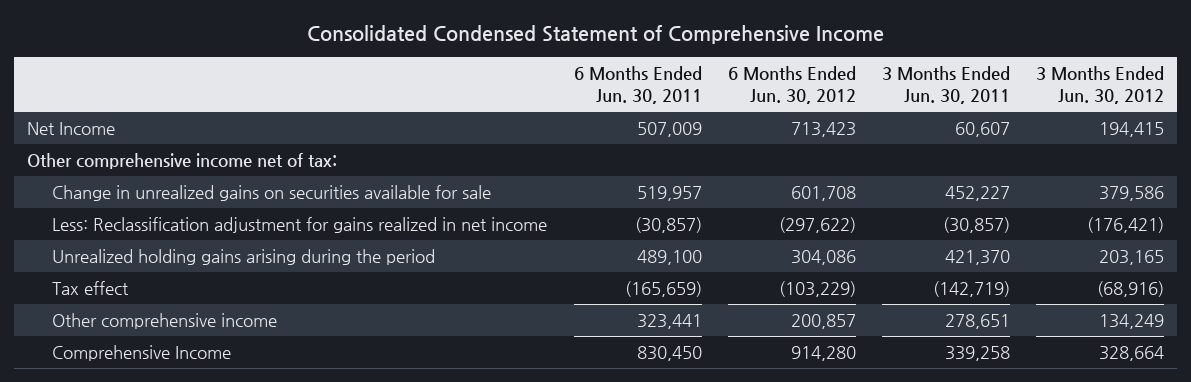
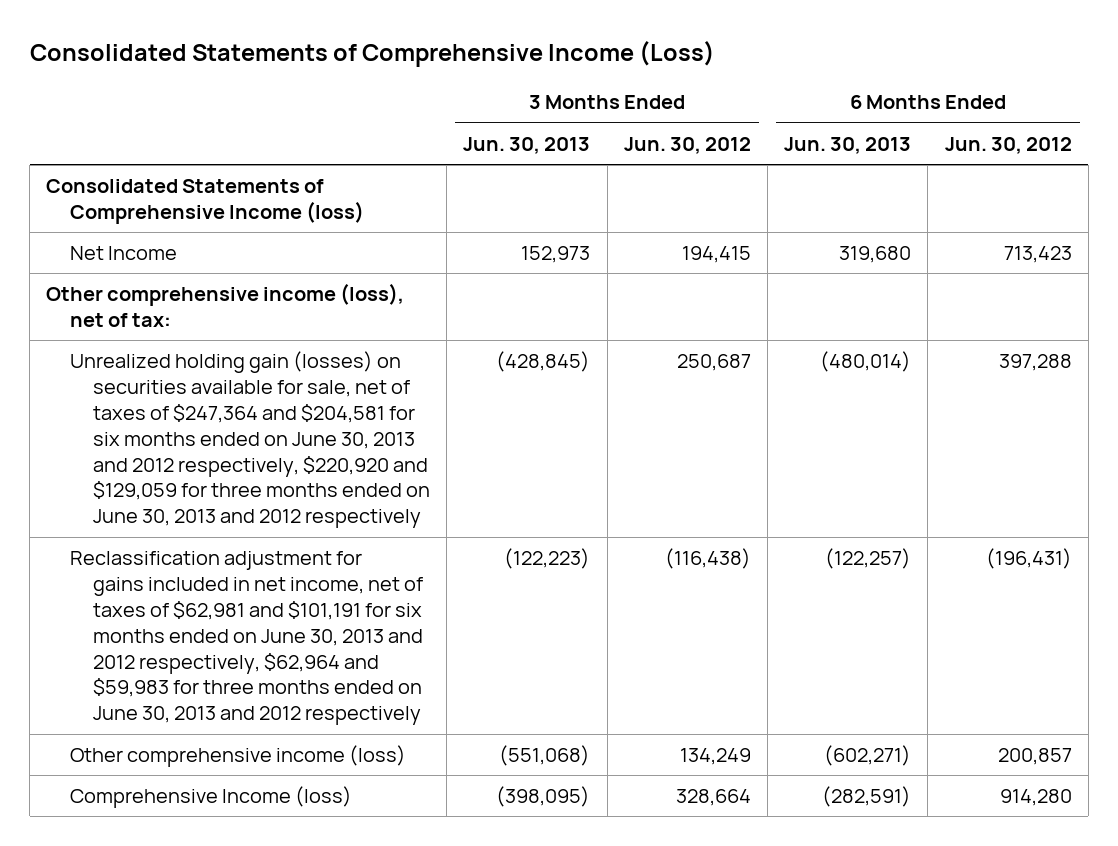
- Consolidated Condensed Statement of Comprehensive Income
+ Consolidated Statements of Comprehensive Income (Loss)
- | 6 Months Ended Jun. 30, 2011 | 6 Months Ended Jun. 30, 2012 | 3 Months Ended Jun. 30, 2011 | 3 Months Ended Jun. 30, 2012
+ | 3 Months Ended Jun. 30, 2013 | 3 Months Ended Jun. 30, 2012 | 6 Months Ended Jun. 30, 2013 | 6 Months Ended Jun. 30, 2012
+ Consolidated Statements of Comprehensive Income (loss)
- Other comprehensive income net of tax:
- Change in unrealized gains on securities available for sale | 519,957 | 601,708 | 452,227 | 379,586
- Less: Reclassification adjustment for gains realized in net income | (30,857) | (297,622) | (30,857) | (176,421)
- Unrealized holding gains arising during the period | 489,100 | 304,086 | 421,370 | 203,165
- Tax effect | (165,659) | (103,229) | (142,719) | (68,916)
- Other comprehensive income | 323,441 | 200,857 | 278,651 | 134,249
- Comprehensive Income | 830,450 | 914,280 | 339,258 | 328,664
+ Other comprehensive income (loss), net of tax:
+ Unrealized holding gain (losses) on securities available for sale, net of taxes of $247,364 and $204,581 for six months ended on June 30, 2013 and 2012 respectively, $220,920 and $129,059 for three months ended on June 30, 2013 and 2012 respectively | (428,845) | 250,687 | (480,014) | 397,288
+ Reclassification adjustment for gains included in net income, net of taxes of $62,981 and $101,191 for six months ended on June 30, 2013 and 2012 respectively, $62,964 and $59,983 for three months ended on June 30, 2013 and 2012 respectively | (122,223) | (116,438) | (122,257) | (196,431)
+ Other comprehensive income (loss) | (551,068) | 134,249 | (602,271) | 200,857
+ Comprehensive Income (loss) | (398,095) | 328,664 | (282,591) | 914,280

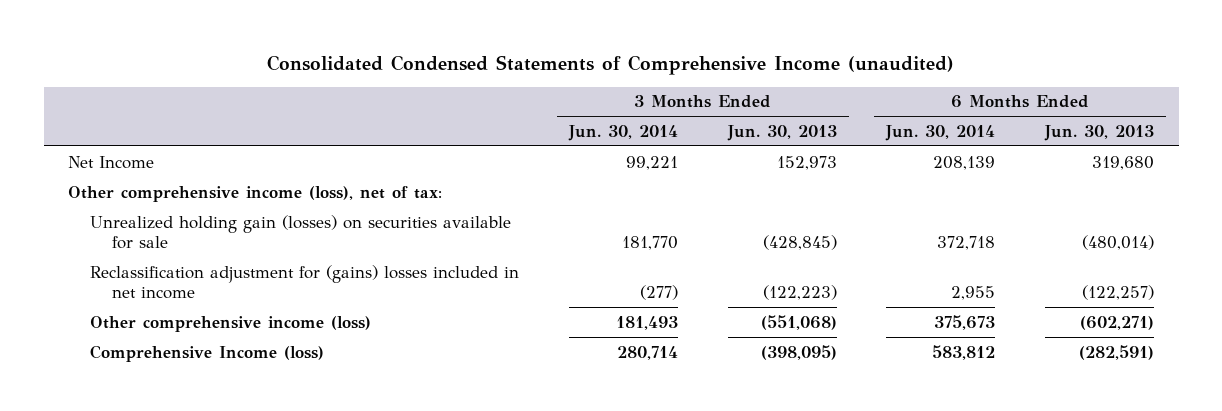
- Consolidated Statements of Comprehensive Income (Loss)
+ Consolidated Condensed Statements of Comprehensive Income (unaudited)
- | 3 Months Ended Jun. 30, 2013 | 3 Months Ended Jun. 30, 2012 | 6 Months Ended Jun. 30, 2013 | 6 Months Ended Jun. 30, 2012
+ | 3 Months Ended Jun. 30, 2014 | 3 Months Ended Jun. 30, 2013 | 6 Months Ended Jun. 30, 2014 | 6 Months Ended Jun. 30, 2013
- Consolidated Statements of Comprehensive Income (loss)
- Unrealized holding gain (losses) on securities available for sale, net of taxes of $247,364 and $204,581 for six months ended on June 30, 2013 and 2012 respectively, $220,920 and $129,059 for three months ended on June 30, 2013 and 2012 respectively | (428,845) | 250,687 | (480,014) | 397,288
- Reclassification adjustment for gains included in net income, net of taxes of $62,981 and $101,191 for six months ended on June 30, 2013 and 2012 respectively, $62,964 and $59,983 for three months ended on June 30, 2013 and 2012 respectively | (122,223) | (116,438) | (122,257) | (196,431)
+ Unrealized holding gain (losses) on securities available for sale | 181,770 | (428,845) | 372,718 | (480,014)
+ Reclassification adjustment for (gains) losses included in net income | (277) | (122,223) | 2,955 | (122,257)

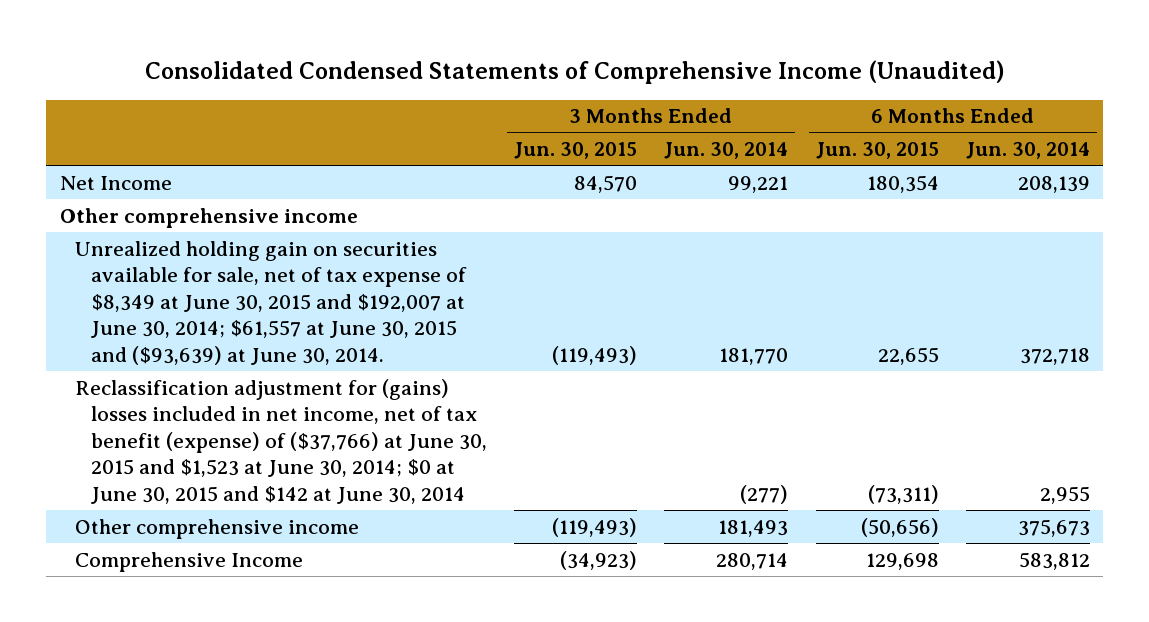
- Consolidated Condensed Statements of Comprehensive Income (unaudited)
+ Consolidated Condensed Statements of Comprehensive Income (Unaudited)
- | 3 Months Ended Jun. 30, 2014 | 3 Months Ended Jun. 30, 2013 | 6 Months Ended Jun. 30, 2014 | 6 Months Ended Jun. 30, 2013
+ | 3 Months Ended Jun. 30, 2015 | 3 Months Ended Jun. 30, 2014 | 6 Months Ended Jun. 30, 2015 | 6 Months Ended Jun. 30, 2014
- Other comprehensive income (loss), net of tax:
- Unrealized holding gain (losses) on securities available for sale | 181,770 | (428,845) | 372,718 | (480,014)
- Reclassification adjustment for (gains) losses included in net income | (277) | (122,223) | 2,955 | (122,257)
- Other comprehensive income (loss) | 181,493 | (551,068) | 375,673 | (602,271)
- Comprehensive Income (loss) | 280,714 | (398,095) | 583,812 | (282,591)
+ Other comprehensive income
+ Unrealized holding gain on securities available for sale, net of tax expense of $8,349 at June 30, 2015 and $192,007 at June 30, 2014; $61,557 at June 30, 2015 and ($93,639) at June 30, 2014. | (119,493) | 181,770 | 22,655 | 372,718
+ Reclassification adjustment for (gains) losses included in net income, net of tax benefit (expense) of ($37,766) at June 30, 2015 and $1,523 at June 30, 2014; $0 at June 30, 2015 and $142 at June 30, 2014 | | (277) | (73,311) | 2,955
+ Other comprehensive income | (119,493) | 181,493 | (50,656) | 375,673
+ Comprehensive Income | (34,923) | 280,714 | 129,698 | 583,812

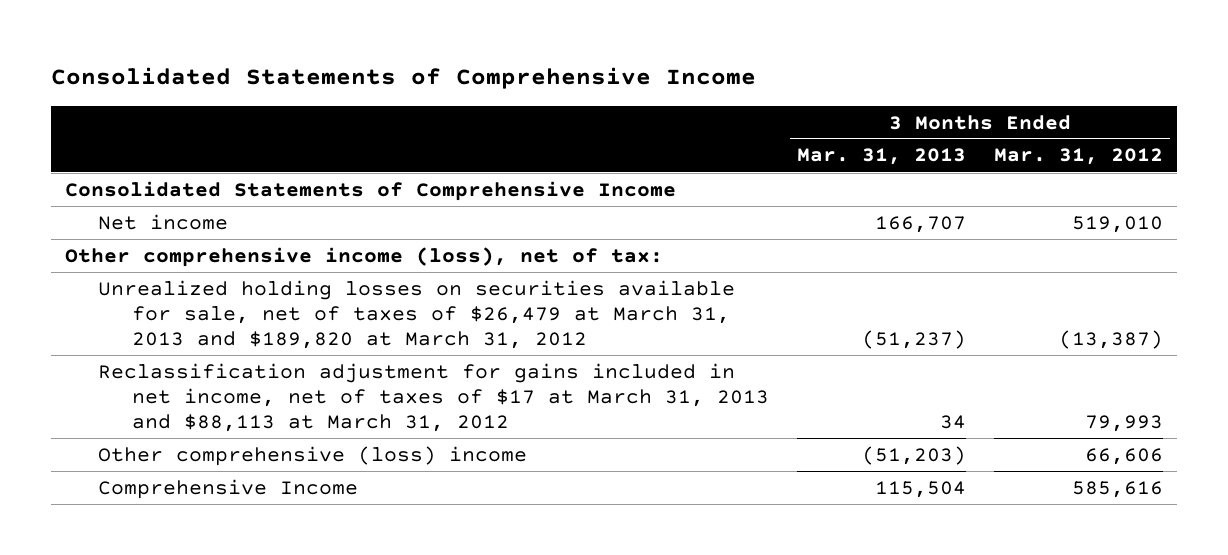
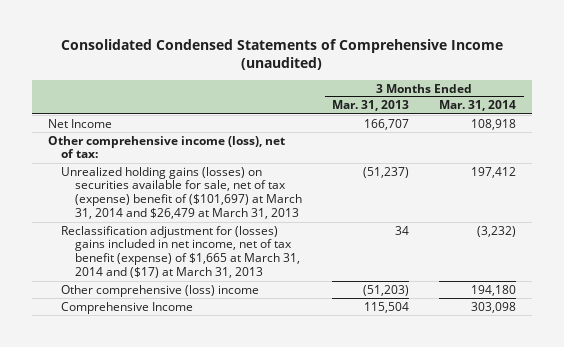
- Consolidated Statements of Comprehensive Income
+ Consolidated Condensed Statements of Comprehensive Income (unaudited)
- | 3 Months Ended Mar. 31, 2013 | 3 Months Ended Mar. 31, 2012
+ | 3 Months Ended Mar. 31, 2013 | 3 Months Ended Mar. 31, 2014
- Consolidated Statements of Comprehensive Income
- Net income | 166,707 | 519,010
+ Net Income | 166,707 | 108,918
- Unrealized holding losses on securities available for sale, net of taxes of $26,479 at March 31, 2013 and $189,820 at March 31, 2012 | (51,237) | (13,387)
- Reclassification adjustment for gains included in net income, net of taxes of $17 at March 31, 2013 and $88,113 at March 31, 2012 | 34 | 79,993
+ Unrealized holding gains (losses) on securities available for sale, net of tax (expense) benefit of ($101,697) at March 31, 2014 and $26,479 at March 31, 2013 | (51,237) | 197,412
+ Reclassification adjustment for (losses) gains included in net income, net of tax benefit (expense) of $1,665 at March 31, 2014 and ($17) at March 31, 2013 | 34 | (3,232)

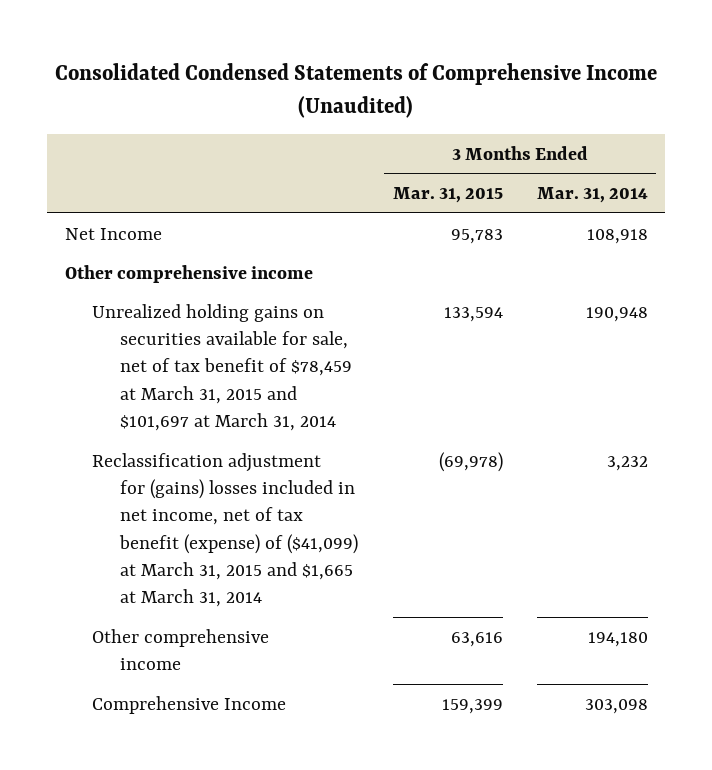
- Consolidated Condensed Statements of Comprehensive Income (unaudited)
+ Consolidated Condensed Statements of Comprehensive Income (Unaudited)
- | 3 Months Ended Mar. 31, 2013 | 3 Months Ended Mar. 31, 2014
+ | 3 Months Ended Mar. 31, 2015 | 3 Months Ended Mar. 31, 2014
- Other comprehensive income (loss), net of tax:
- Unrealized holding gains (losses) on securities available for sale, net of tax (expense) benefit of ($101,697) at March 31, 2014 and $26,479 at March 31, 2013 | (51,237) | 197,412
- Reclassification adjustment for (losses) gains included in net income, net of tax benefit (expense) of $1,665 at March 31, 2014 and ($17) at March 31, 2013 | 34 | (3,232)
- Other comprehensive (loss) income | (51,203) | 194,180
+ Other comprehensive income
+ Unrealized holding gains on securities available for sale, net of tax benefit of $78,459 at March 31, 2015 and $101,697 at March 31, 2014 | 133,594 | 190,948
+ Reclassification adjustment for (gains) losses included in net income, net of tax benefit (expense) of ($41,099) at March 31, 2015 and $1,665 at March 31, 2014 | (69,978) | 3,232
+ Other comprehensive income | 63,616 | 194,180

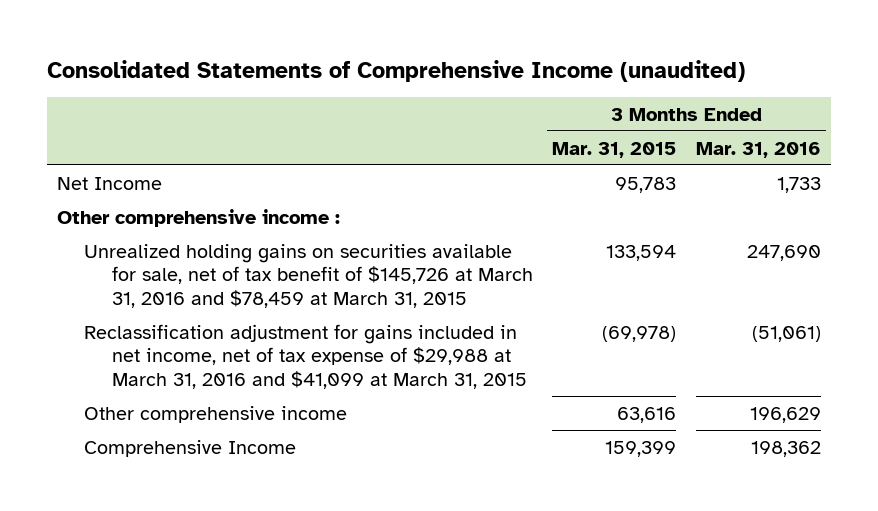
- Consolidated Condensed Statements of Comprehensive Income (Unaudited)
+ Consolidated Statements of Comprehensive Income (unaudited)
- | 3 Months Ended Mar. 31, 2015 | 3 Months Ended Mar. 31, 2014
+ | 3 Months Ended Mar. 31, 2015 | 3 Months Ended Mar. 31, 2016
- Other comprehensive income
- Unrealized holding gains on securities available for sale, net of tax benefit of $78,459 at March 31, 2015 and $101,697 at March 31, 2014 | 133,594 | 190,948
- Reclassification adjustment for (gains) losses included in net income, net of tax benefit (expense) of ($41,099) at March 31, 2015 and $1,665 at March 31, 2014 | (69,978) | 3,232
+ Other comprehensive income :
+ Unrealized holding gains on securities available for sale, net of tax benefit of $145,726 at March 31, 2016 and $78,459 at March 31, 2015 | 133,594 | 247,690
+ Reclassification adjustment for gains included in net income, net of tax expense of $29,988 at March 31, 2016 and $41,099 at March 31, 2015 | (69,978) | (51,061)

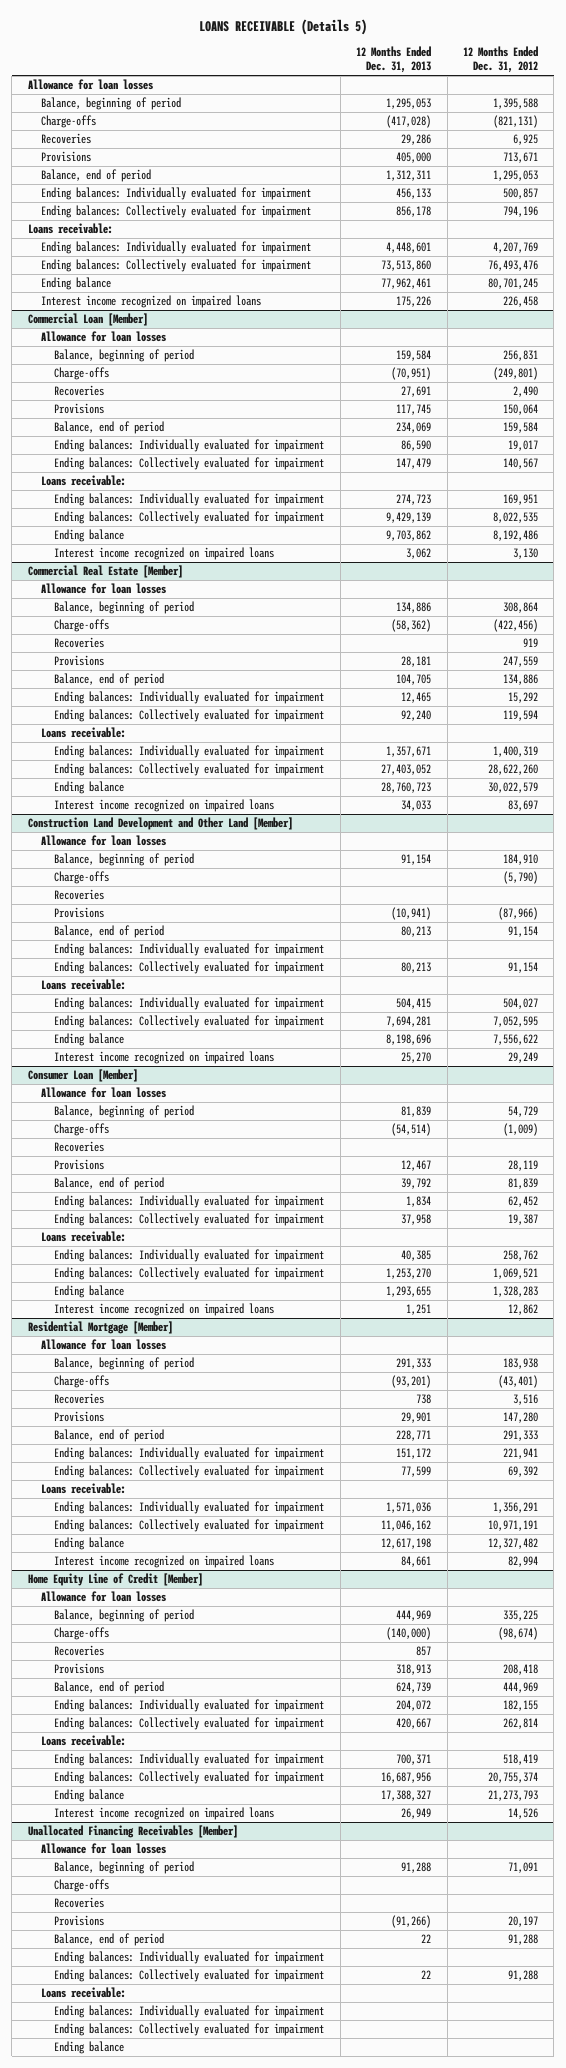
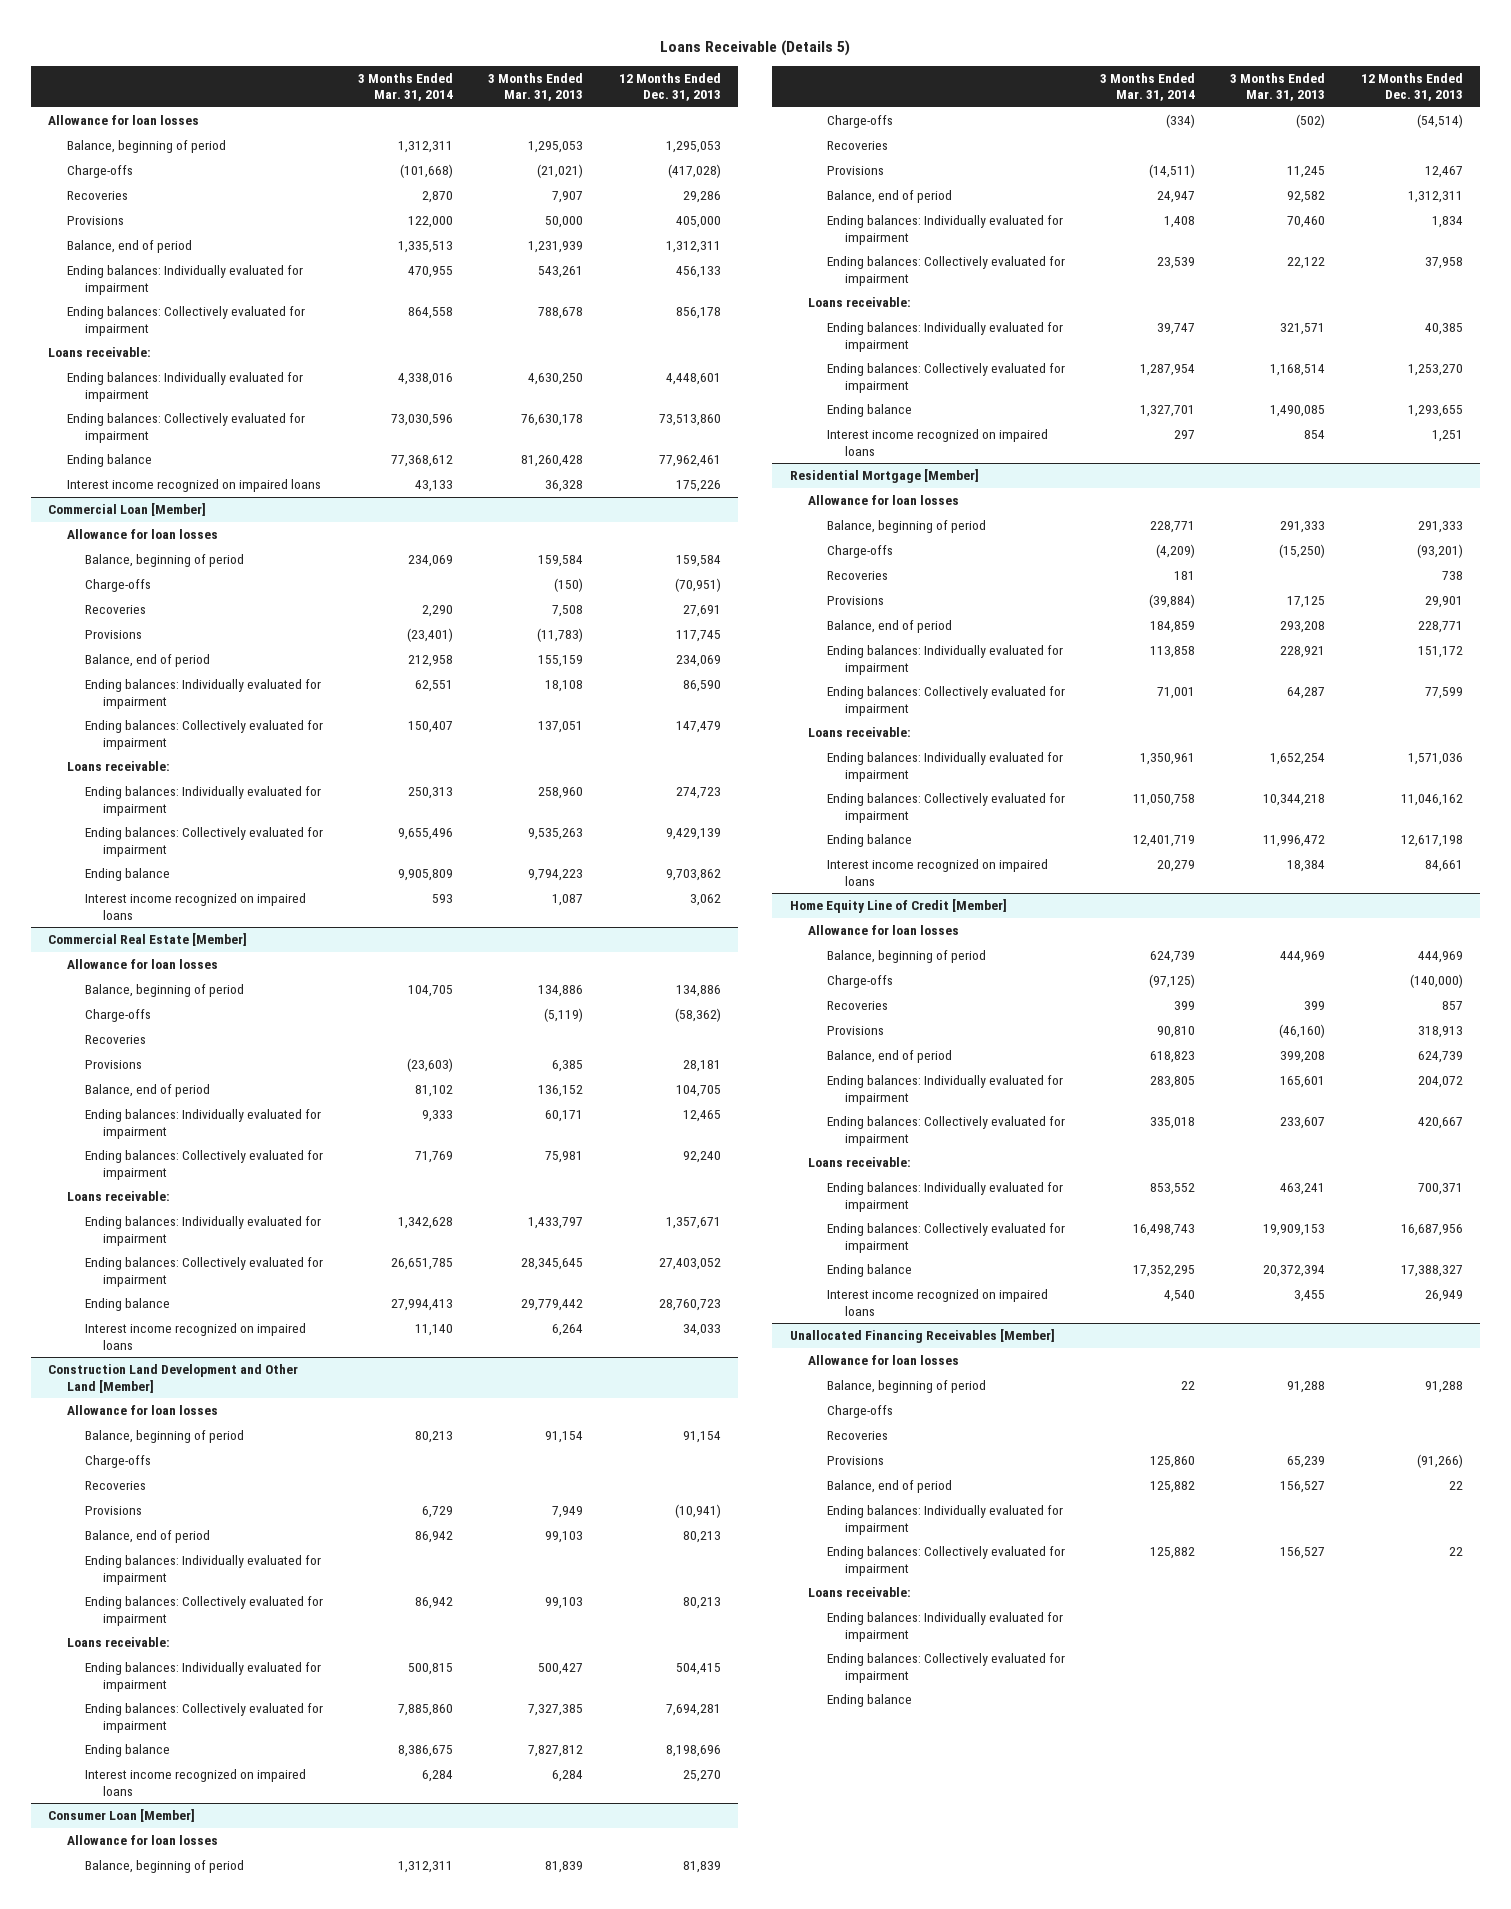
- LOANS RECEIVABLE (Details 5)
+ Loans Receivable (Details 5)
- | 12 Months Ended Dec. 31, 2013 | 12 Months Ended Dec. 31, 2012
+ | 3 Months Ended Mar. 31, 2014 | 3 Months Ended Mar. 31, 2013 | 12 Months Ended Dec. 31, 2013
@ Consumer Loan [Member]
- Balance, end of period | 39,792 | 81,839
+ Balance, end of period | 24,947 | 92,582 | 1,312,311

